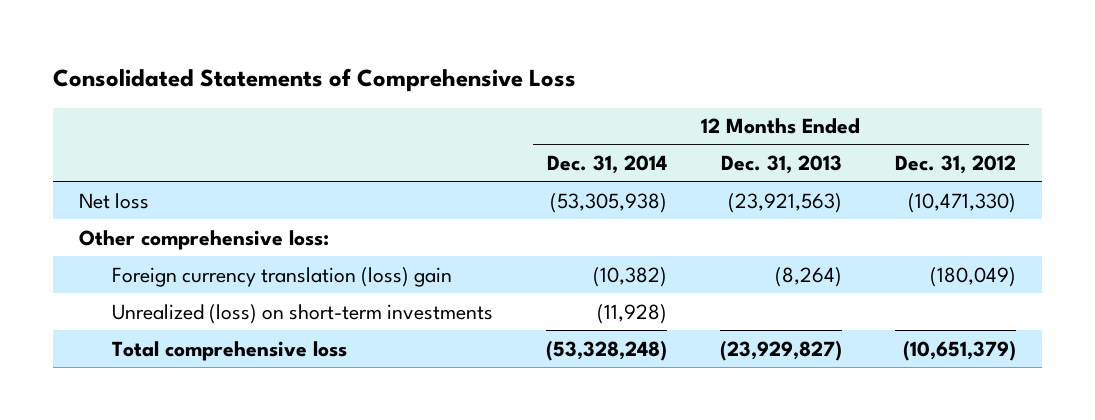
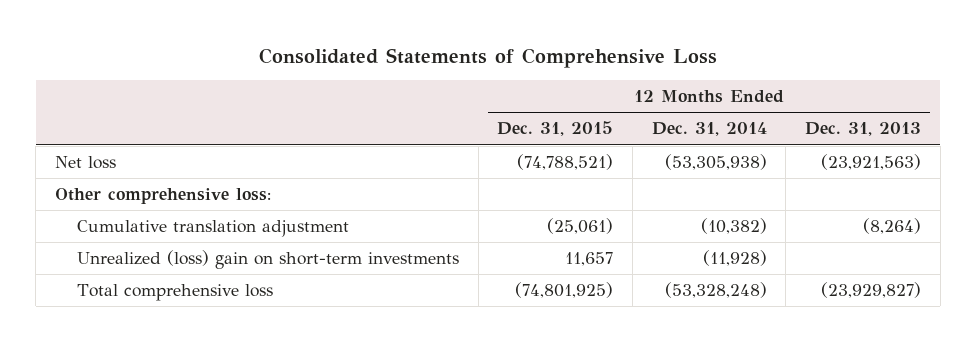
- | 12 Months Ended Dec. 31, 2014 | 12 Months Ended Dec. 31, 2013 | 12 Months Ended Dec. 31, 2012
+ | 12 Months Ended Dec. 31, 2015 | 12 Months Ended Dec. 31, 2014 | 12 Months Ended Dec. 31, 2013
- Foreign currency translation (loss) gain | (10,382) | (8,264) | (180,049)
- Unrealized (loss) on short-term investments | (11,928) | |
+ Cumulative translation adjustment | (25,061) | (10,382) | (8,264)
+ Unrealized (loss) gain on short-term investments | 11,657 | (11,928) |

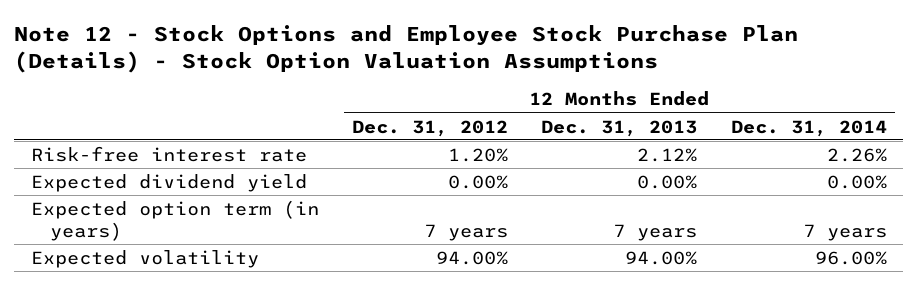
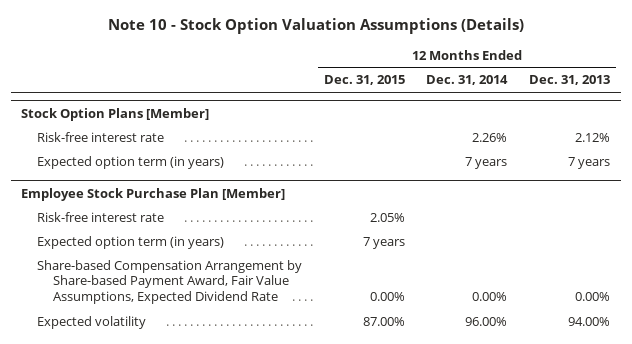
- Note 12 - Stock Options and Employee Stock Purchase Plan (Details) - Stock Option Valuation Assumptions
+ Note 10 - Stock Option Valuation Assumptions (Details)
- | 12 Months Ended Dec. 31, 2012 | 12 Months Ended Dec. 31, 2013 | 12 Months Ended Dec. 31, 2014
+ | 12 Months Ended Dec. 31, 2015 | 12 Months Ended Dec. 31, 2014 | 12 Months Ended Dec. 31, 2013
+ Stock Option Plans [Member]
- Expected dividend yield | 0.00% | 0.00% | 0.00%
+ Employee Stock Purchase Plan [Member]
+ Risk-free interest rate | 2.05% | |
+ Expected option term (in years) | 7 years | |
+ Share-based Compensation Arrangement by Share-based Payment Award, Fair Value Assumptions, Expected Dividend Rate | 0.00% | 0.00% | 0.00%

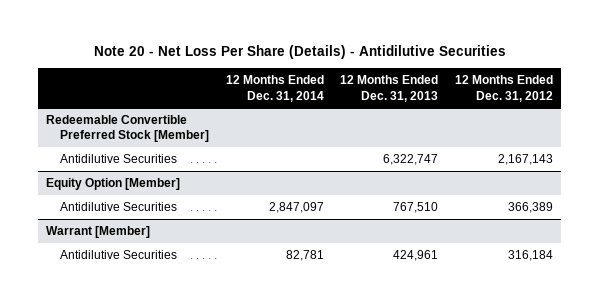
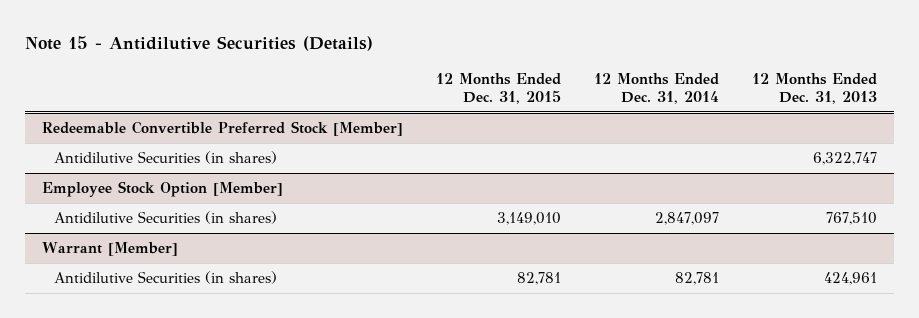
- Note 20 - Net Loss Per Share (Details) - Antidilutive Securities
+ Note 15 - Antidilutive Securities (Details)
- | 12 Months Ended Dec. 31, 2014 | 12 Months Ended Dec. 31, 2013 | 12 Months Ended Dec. 31, 2012
+ | 12 Months Ended Dec. 31, 2015 | 12 Months Ended Dec. 31, 2014 | 12 Months Ended Dec. 31, 2013
@ Redeemable Convertible Preferred Stock [Member]
- Antidilutive Securities | | 6,322,747 | 2,167,143
- Equity Option [Member]
- Antidilutive Securities | 2,847,097 | 767,510 | 366,389
@ Redeemable Convertible Preferred Stock [Member]
+ Antidilutive Securities (in shares) | | | 6,322,747
+ Employee Stock Option [Member]
+ Antidilutive Securities (in shares) | 3,149,010 | 2,847,097 | 767,510
@ Warrant [Member]
- Antidilutive Securities | 82,781 | 424,961 | 316,184
+ Antidilutive Securities (in shares) | 82,781 | 82,781 | 424,961

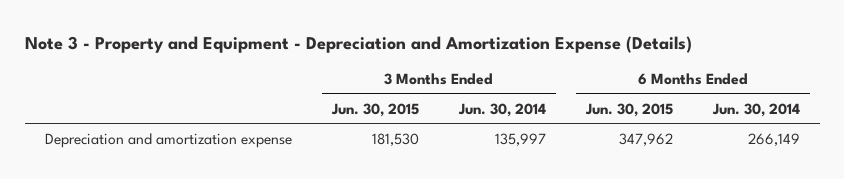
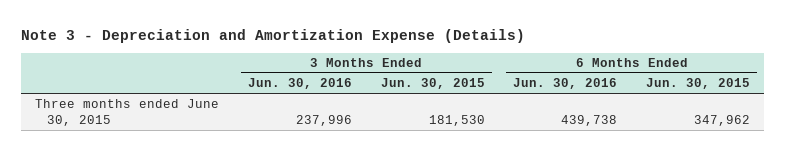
- Note 3 - Property and Equipment - Depreciation and Amortization Expense (Details)
+ Note 3 - Depreciation and Amortization Expense (Details)
- | 3 Months Ended Jun. 30, 2015 | 3 Months Ended Jun. 30, 2014 | 6 Months Ended Jun. 30, 2015 | 6 Months Ended Jun. 30, 2014
+ | 3 Months Ended Jun. 30, 2016 | 3 Months Ended Jun. 30, 2015 | 6 Months Ended Jun. 30, 2016 | 6 Months Ended Jun. 30, 2015
- Depreciation and amortization expense | 181,530 | 135,997 | 347,962 | 266,149
+ Three months ended June 30, 2015 | 237,996 | 181,530 | 439,738 | 347,962

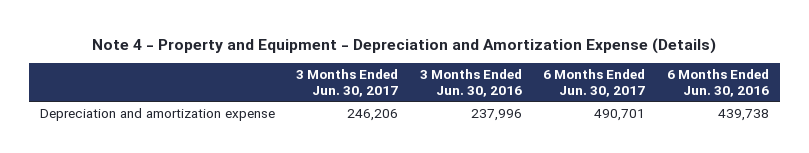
- Note 3 - Depreciation and Amortization Expense (Details)
+ Note 4 - Property and Equipment - Depreciation and Amortization Expense (Details)
- | 3 Months Ended Jun. 30, 2016 | 3 Months Ended Jun. 30, 2015 | 6 Months Ended Jun. 30, 2016 | 6 Months Ended Jun. 30, 2015
+ | 3 Months Ended Jun. 30, 2017 | 3 Months Ended Jun. 30, 2016 | 6 Months Ended Jun. 30, 2017 | 6 Months Ended Jun. 30, 2016
- Three months ended June 30, 2015 | 237,996 | 181,530 | 439,738 | 347,962
+ Depreciation and amortization expense | 246,206 | 237,996 | 490,701 | 439,738

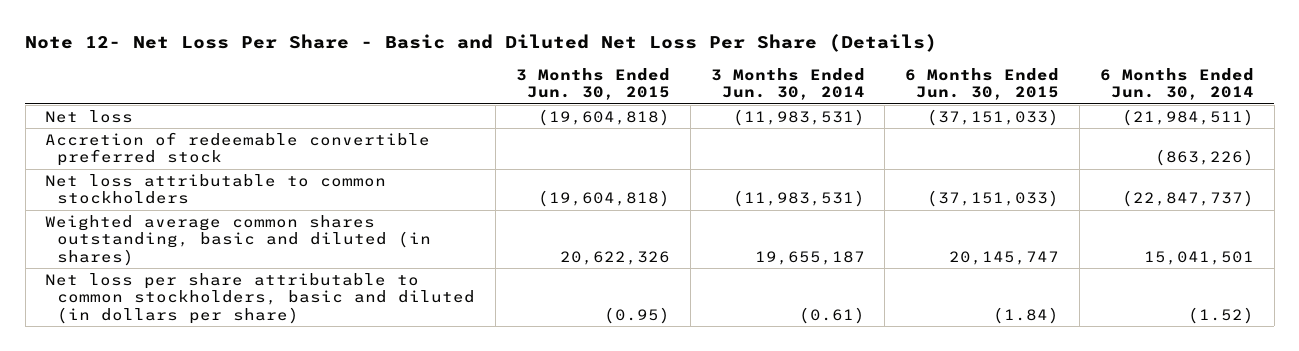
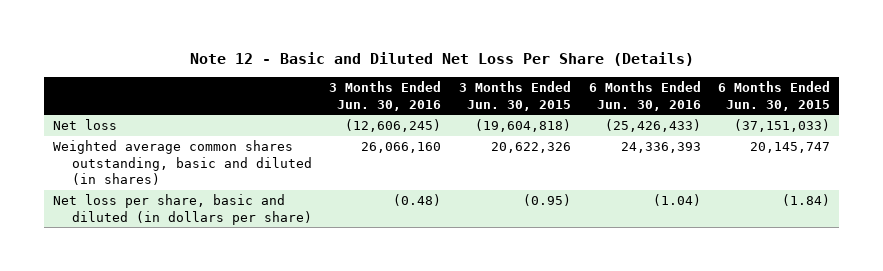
- Note 12- Net Loss Per Share - Basic and Diluted Net Loss Per Share (Details)
+ Note 12 - Basic and Diluted Net Loss Per Share (Details)
- | 3 Months Ended Jun. 30, 2015 | 3 Months Ended Jun. 30, 2014 | 6 Months Ended Jun. 30, 2015 | 6 Months Ended Jun. 30, 2014
+ | 3 Months Ended Jun. 30, 2016 | 3 Months Ended Jun. 30, 2015 | 6 Months Ended Jun. 30, 2016 | 6 Months Ended Jun. 30, 2015
- Accretion of redeemable convertible preferred stock | | | | (863,226)
- Net loss attributable to common stockholders | (19,604,818) | (11,983,531) | (37,151,033) | (22,847,737)
- Net loss per share attributable to common stockholders, basic and diluted (in dollars per share) | (0.95) | (0.61) | (1.84) | (1.52)
+ Net loss per share, basic and diluted (in dollars per share) | (0.48) | (0.95) | (1.04) | (1.84)

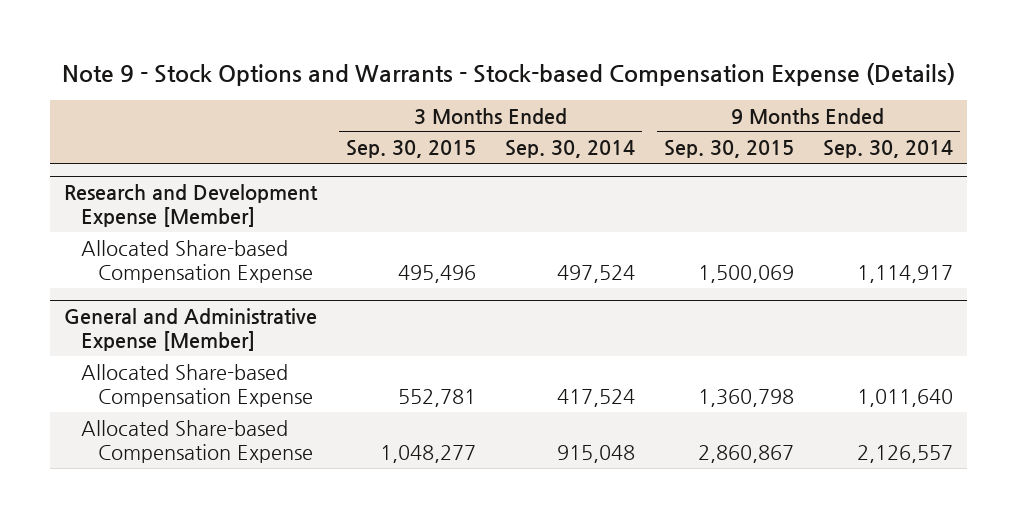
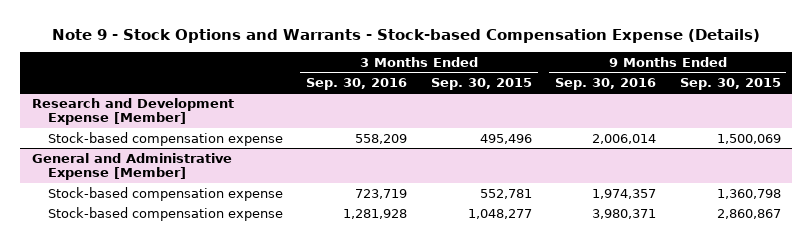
- | 3 Months Ended Sep. 30, 2015 | 3 Months Ended Sep. 30, 2014 | 9 Months Ended Sep. 30, 2015 | 9 Months Ended Sep. 30, 2014
+ | 3 Months Ended Sep. 30, 2016 | 3 Months Ended Sep. 30, 2015 | 9 Months Ended Sep. 30, 2016 | 9 Months Ended Sep. 30, 2015
@ Research and Development Expense [Member]
- Allocated Share-based Compensation Expense | 495,496 | 497,524 | 1,500,069 | 1,114,917
+ Stock-based compensation expense | 558,209 | 495,496 | 2,006,014 | 1,500,069
@ General and Administrative Expense [Member]
- Allocated Share-based Compensation Expense | 552,781 | 417,524 | 1,360,798 | 1,011,640
- Allocated Share-based Compensation Expense | 1,048,277 | 915,048 | 2,860,867 | 2,126,557
+ Stock-based compensation expense | 723,719 | 552,781 | 1,974,357 | 1,360,798
+ Stock-based compensation expense | 1,281,928 | 1,048,277 | 3,980,371 | 2,860,867

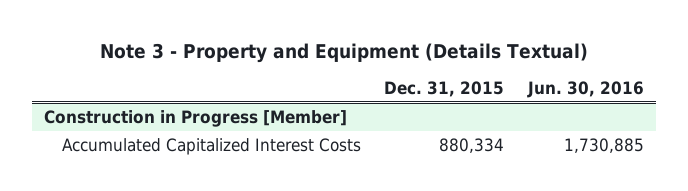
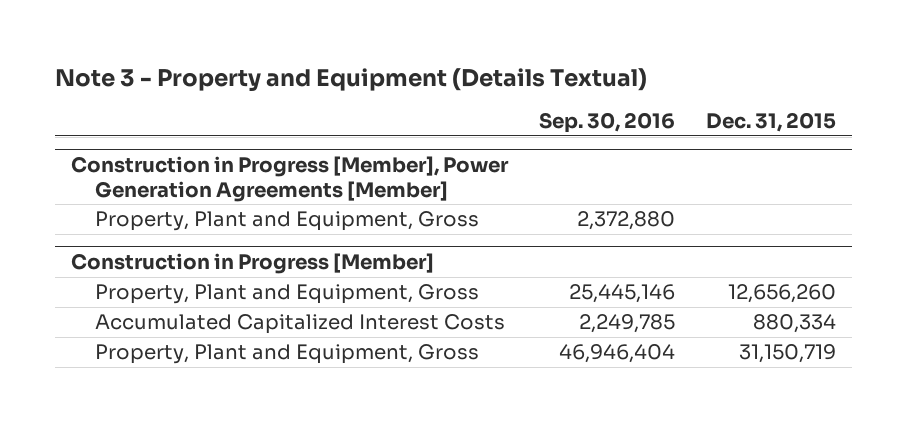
- | Dec. 31, 2015 | Jun. 30, 2016
+ | Sep. 30, 2016 | Dec. 31, 2015
+ Construction in Progress [Member], Power Generation Agreements [Member]
+ Property, Plant and Equipment, Gross | 2,372,880 |
@ Construction in Progress [Member]
+ Property, Plant and Equipment, Gross | 25,445,146 | 12,656,260
+ Property, Plant and Equipment, Gross | 46,946,404 | 31,150,719

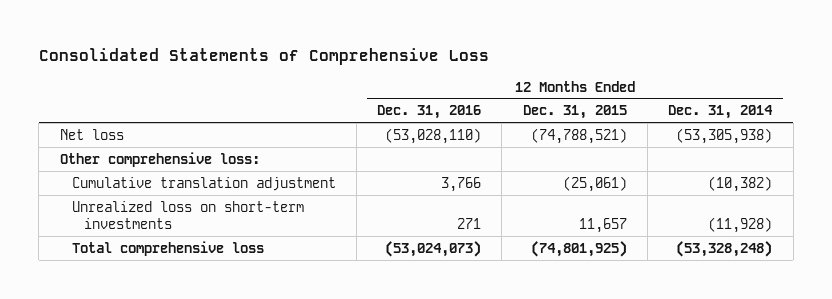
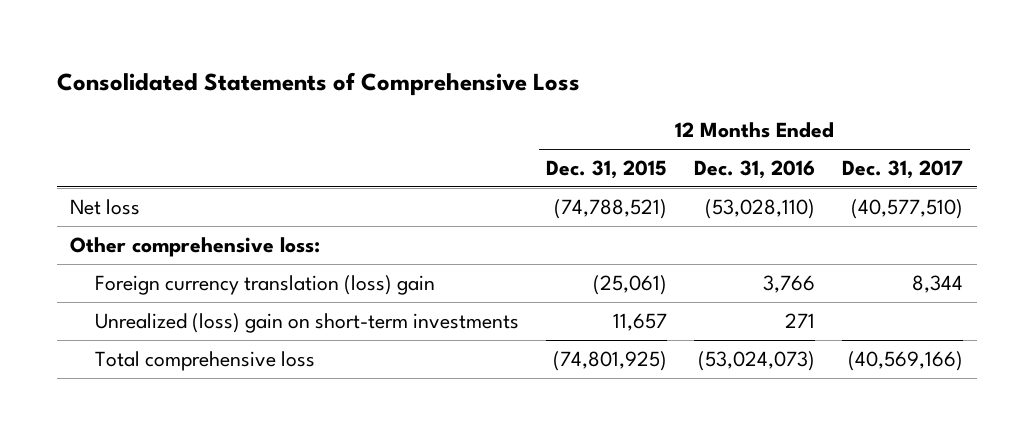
- | 12 Months Ended Dec. 31, 2016 | 12 Months Ended Dec. 31, 2015 | 12 Months Ended Dec. 31, 2014
+ | 12 Months Ended Dec. 31, 2015 | 12 Months Ended Dec. 31, 2016 | 12 Months Ended Dec. 31, 2017
- Cumulative translation adjustment | 3,766 | (25,061) | (10,382)
- Unrealized loss on short-term investments | 271 | 11,657 | (11,928)
+ Foreign currency translation (loss) gain | (25,061) | 3,766 | 8,344
+ Unrealized (loss) gain on short-term investments | 11,657 | 271 |

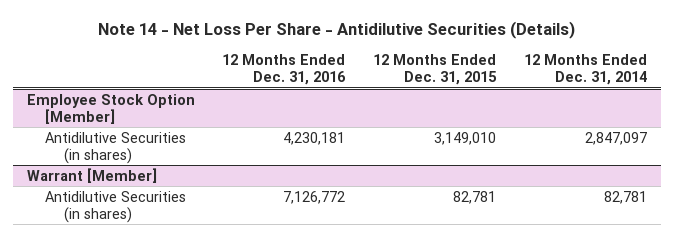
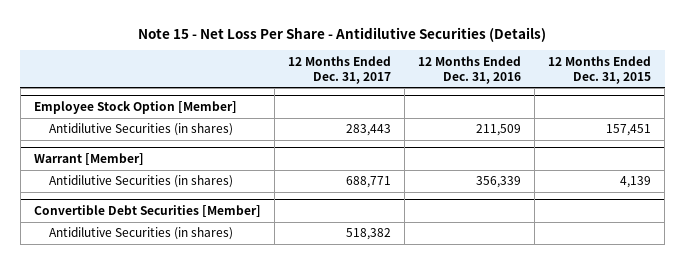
- Note 14 - Net Loss Per Share - Antidilutive Securities (Details)
+ Note 15 - Net Loss Per Share - Antidilutive Securities (Details)
- | 12 Months Ended Dec. 31, 2016 | 12 Months Ended Dec. 31, 2015 | 12 Months Ended Dec. 31, 2014
+ | 12 Months Ended Dec. 31, 2017 | 12 Months Ended Dec. 31, 2016 | 12 Months Ended Dec. 31, 2015
@ Employee Stock Option [Member]
- Antidilutive Securities (in shares) | 4,230,181 | 3,149,010 | 2,847,097
+ Antidilutive Securities (in shares) | 283,443 | 211,509 | 157,451
@ Warrant [Member]
- Antidilutive Securities (in shares) | 7,126,772 | 82,781 | 82,781
+ Antidilutive Securities (in shares) | 688,771 | 356,339 | 4,139
+ Convertible Debt Securities [Member]
+ Antidilutive Securities (in shares) | 518,382 | |

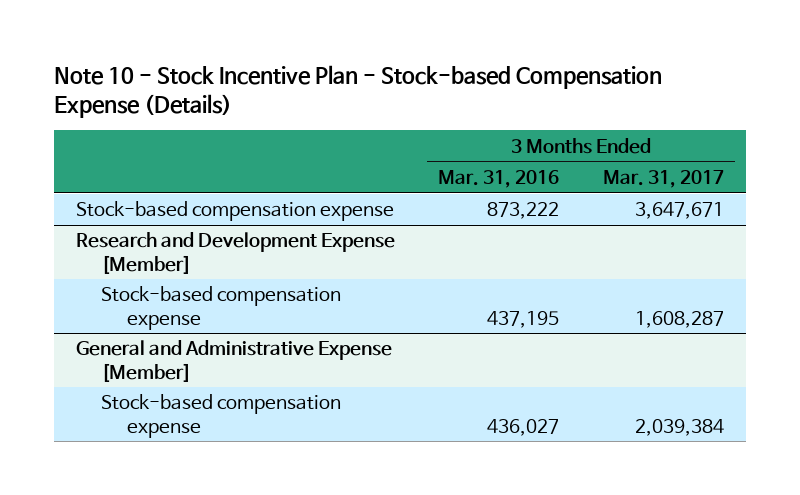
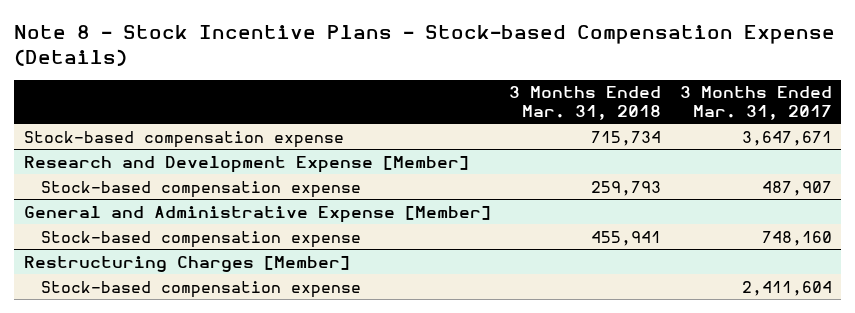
- Note 10 - Stock Incentive Plan - Stock-based Compensation Expense (Details)
+ Note 8 - Stock Incentive Plans - Stock-based Compensation Expense (Details)
- | 3 Months Ended Mar. 31, 2016 | 3 Months Ended Mar. 31, 2017
+ | 3 Months Ended Mar. 31, 2018 | 3 Months Ended Mar. 31, 2017
@ Research and Development Expense [Member]
- Stock-based compensation expense | 437,195 | 1,608,287
+ Stock-based compensation expense | 259,793 | 487,907
@ General and Administrative Expense [Member]
- Stock-based compensation expense | 436,027 | 2,039,384
+ Stock-based compensation expense | 455,941 | 748,160
+ Restructuring Charges [Member]
+ Stock-based compensation expense | | 2,411,604

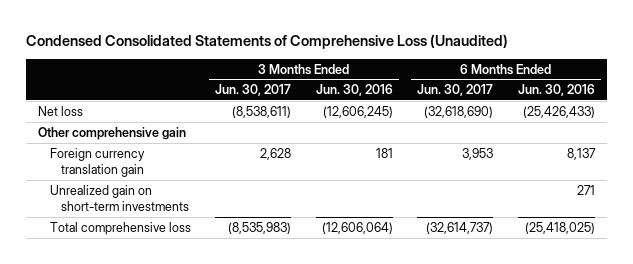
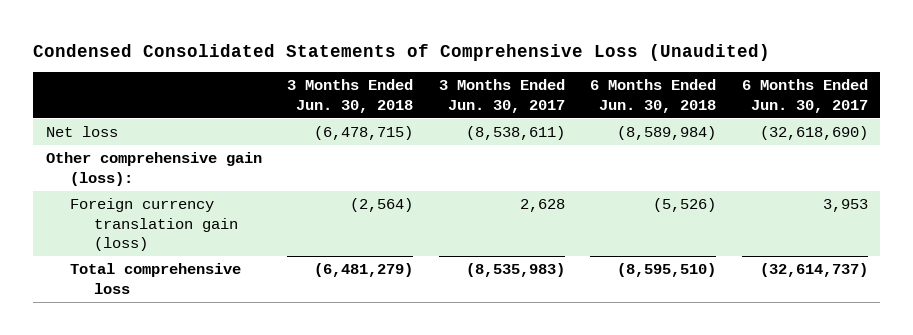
- | 3 Months Ended Jun. 30, 2017 | 3 Months Ended Jun. 30, 2016 | 6 Months Ended Jun. 30, 2017 | 6 Months Ended Jun. 30, 2016
+ | 3 Months Ended Jun. 30, 2018 | 3 Months Ended Jun. 30, 2017 | 6 Months Ended Jun. 30, 2018 | 6 Months Ended Jun. 30, 2017
- Other comprehensive gain
- Foreign currency translation gain | 2,628 | 181 | 3,953 | 8,137
- Unrealized gain on short-term investments | | | | 271
+ Other comprehensive gain (loss):
+ Foreign currency translation gain (loss) | (2,564) | 2,628 | (5,526) | 3,953

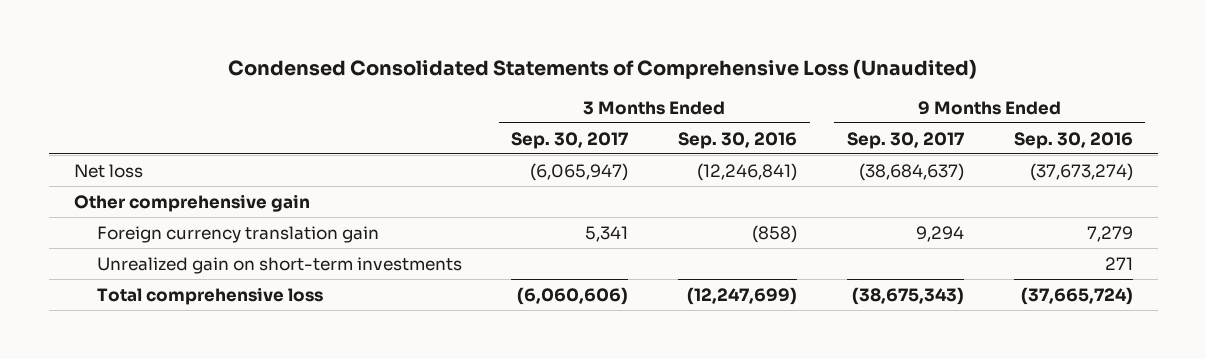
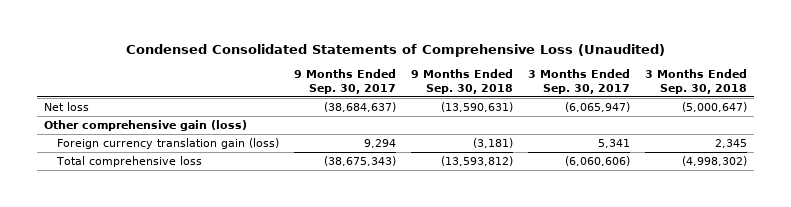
- | 3 Months Ended Sep. 30, 2017 | 3 Months Ended Sep. 30, 2016 | 9 Months Ended Sep. 30, 2017 | 9 Months Ended Sep. 30, 2016
+ | 9 Months Ended Sep. 30, 2017 | 9 Months Ended Sep. 30, 2018 | 3 Months Ended Sep. 30, 2017 | 3 Months Ended Sep. 30, 2018
- Other comprehensive gain
- Foreign currency translation gain | 5,341 | (858) | 9,294 | 7,279
- Unrealized gain on short-term investments | | | | 271
+ Other comprehensive gain (loss)
+ Foreign currency translation gain (loss) | 9,294 | (3,181) | 5,341 | 2,345

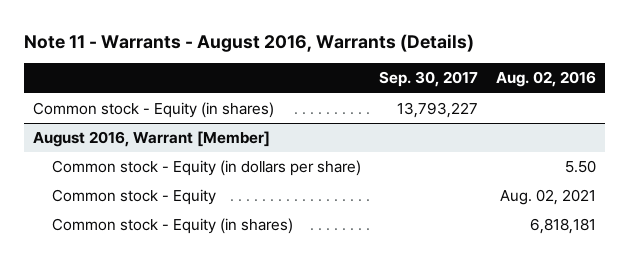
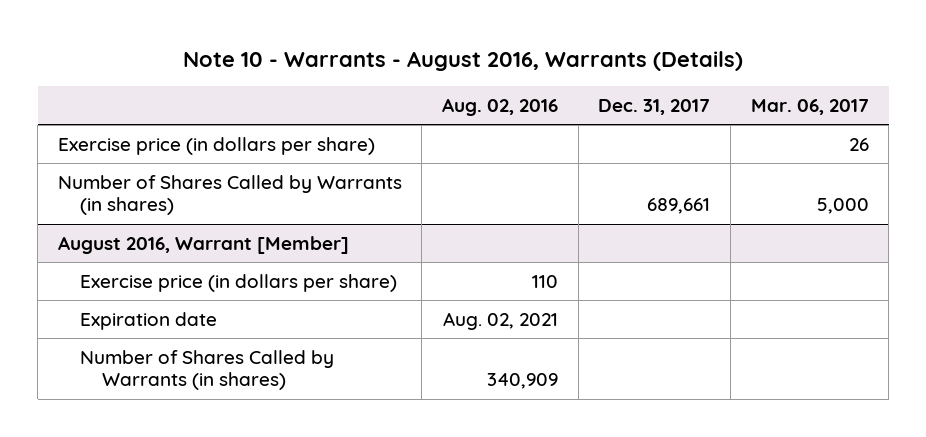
- Note 11 - Warrants - August 2016, Warrants (Details)
+ Note 10 - Warrants - August 2016, Warrants (Details)
- | Sep. 30, 2017 | Aug. 02, 2016
+ | Aug. 02, 2016 | Dec. 31, 2017 | Mar. 06, 2017
- Common stock - Equity (in shares) | 13,793,227 |
+ Exercise price (in dollars per share) | | | 26
+ Number of Shares Called by Warrants (in shares) | | 689,661 | 5,000
@ August 2016, Warrant [Member]
- Common stock - Equity (in dollars per share) | | 5.50
- Common stock - Equity | | Aug. 02, 2021
- Common stock - Equity (in shares) | | 6,818,181
+ Exercise price (in dollars per share) | 110 | |
+ Expiration date | Aug. 02, 2021 | |
+ Number of Shares Called by Warrants (in shares) | 340,909 | |

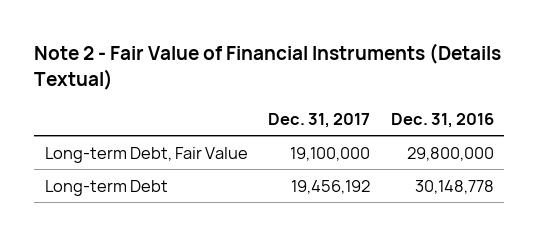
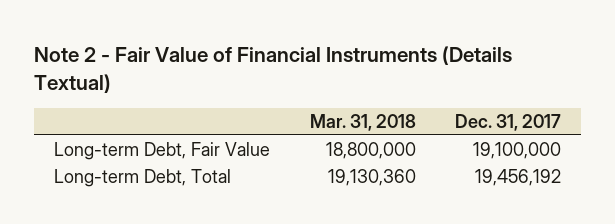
- | Dec. 31, 2017 | Dec. 31, 2016
+ | Mar. 31, 2018 | Dec. 31, 2017
- Long-term Debt | 19,456,192 | 30,148,778
+ Long-term Debt, Total | 19,130,360 | 19,456,192

